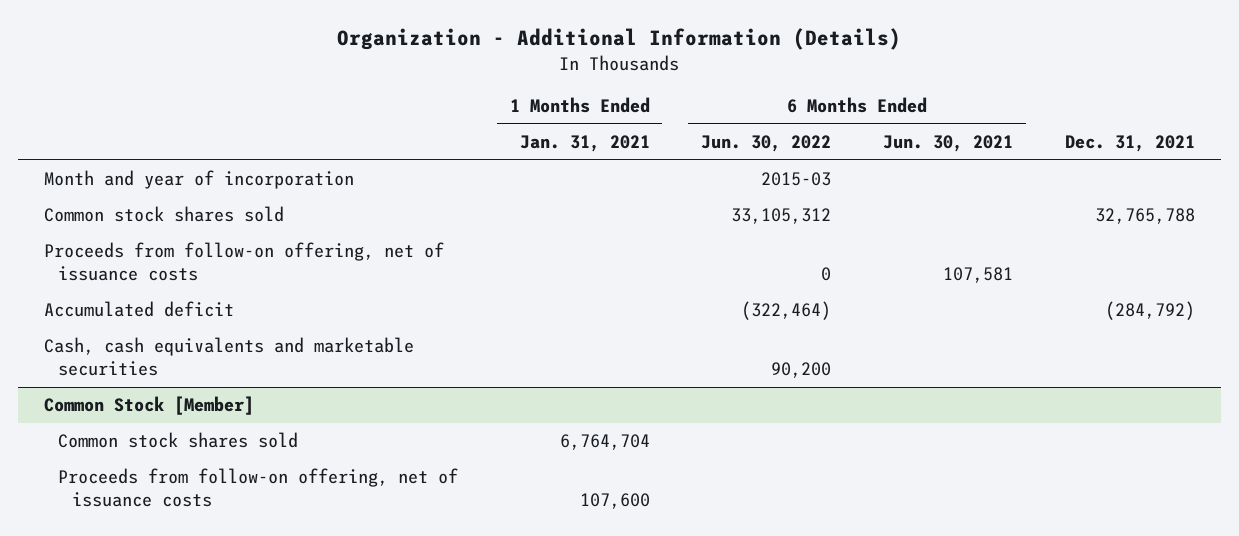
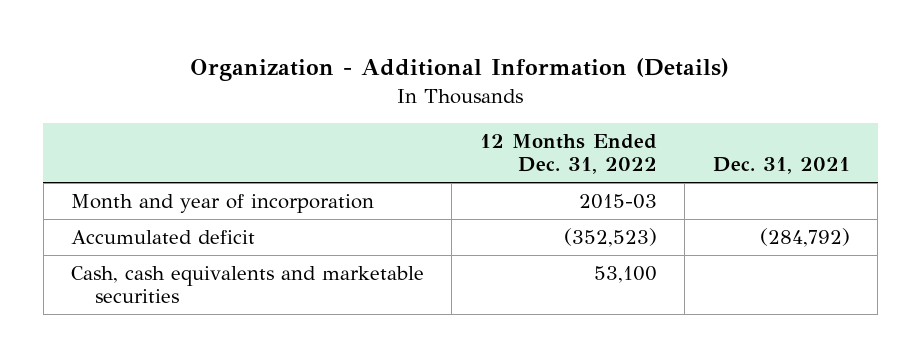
- | 1 Months Ended Jan. 31, 2021 | 6 Months Ended Jun. 30, 2022 | 6 Months Ended Jun. 30, 2021 | Dec. 31, 2021
+ | 12 Months Ended Dec. 31, 2022 | Dec. 31, 2021
- Common stock shares sold | | 33,105,312 | | 32,765,788
- Proceeds from follow-on offering, net of issuance costs | | 0 | 107,581 |
- Common Stock [Member]
- Common stock shares sold | 6,764,704 | | |
- Proceeds from follow-on offering, net of issuance costs | 107,600 | | |

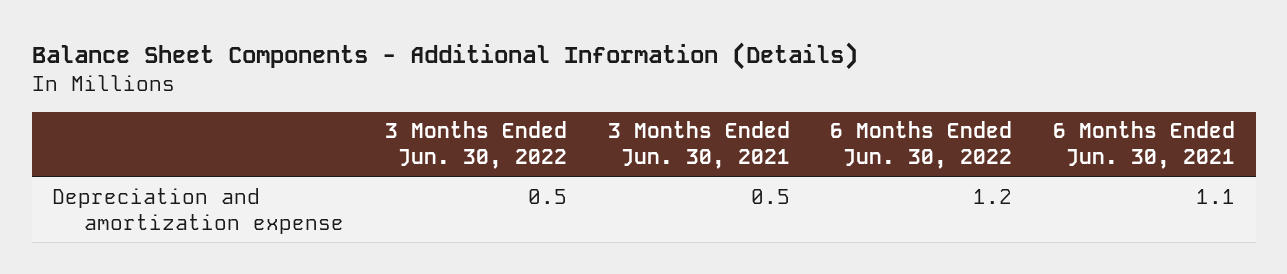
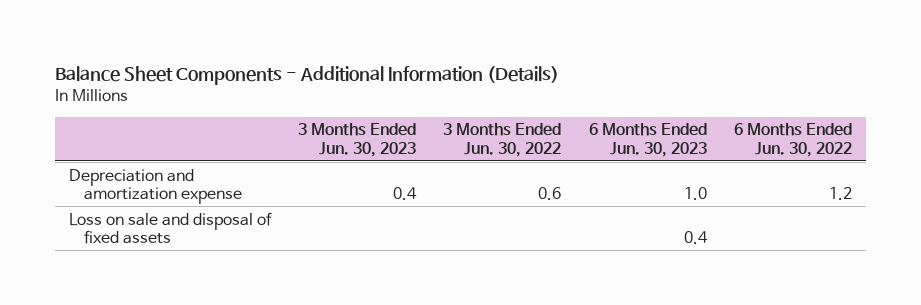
- | 3 Months Ended Jun. 30, 2022 | 3 Months Ended Jun. 30, 2021 | 6 Months Ended Jun. 30, 2022 | 6 Months Ended Jun. 30, 2021
+ | 3 Months Ended Jun. 30, 2023 | 3 Months Ended Jun. 30, 2022 | 6 Months Ended Jun. 30, 2023 | 6 Months Ended Jun. 30, 2022
- Depreciation and amortization expense | 0.5 | 0.5 | 1.2 | 1.1
+ Depreciation and amortization expense | 0.4 | 0.6 | 1.0 | 1.2
+ Loss on sale and disposal of fixed assets | | | 0.4 |

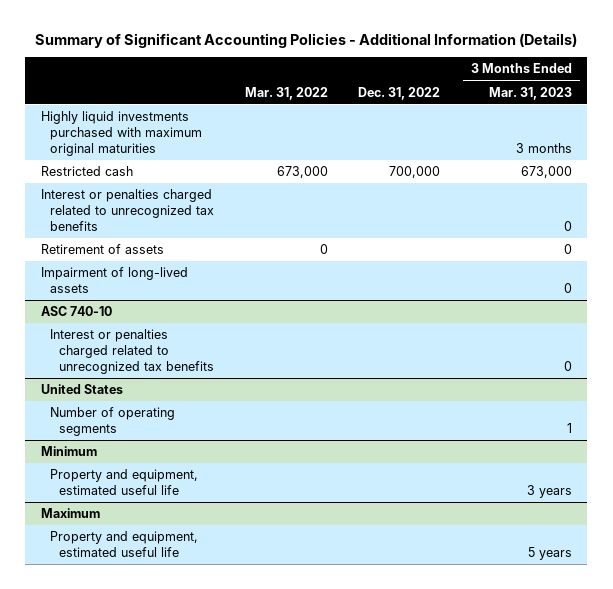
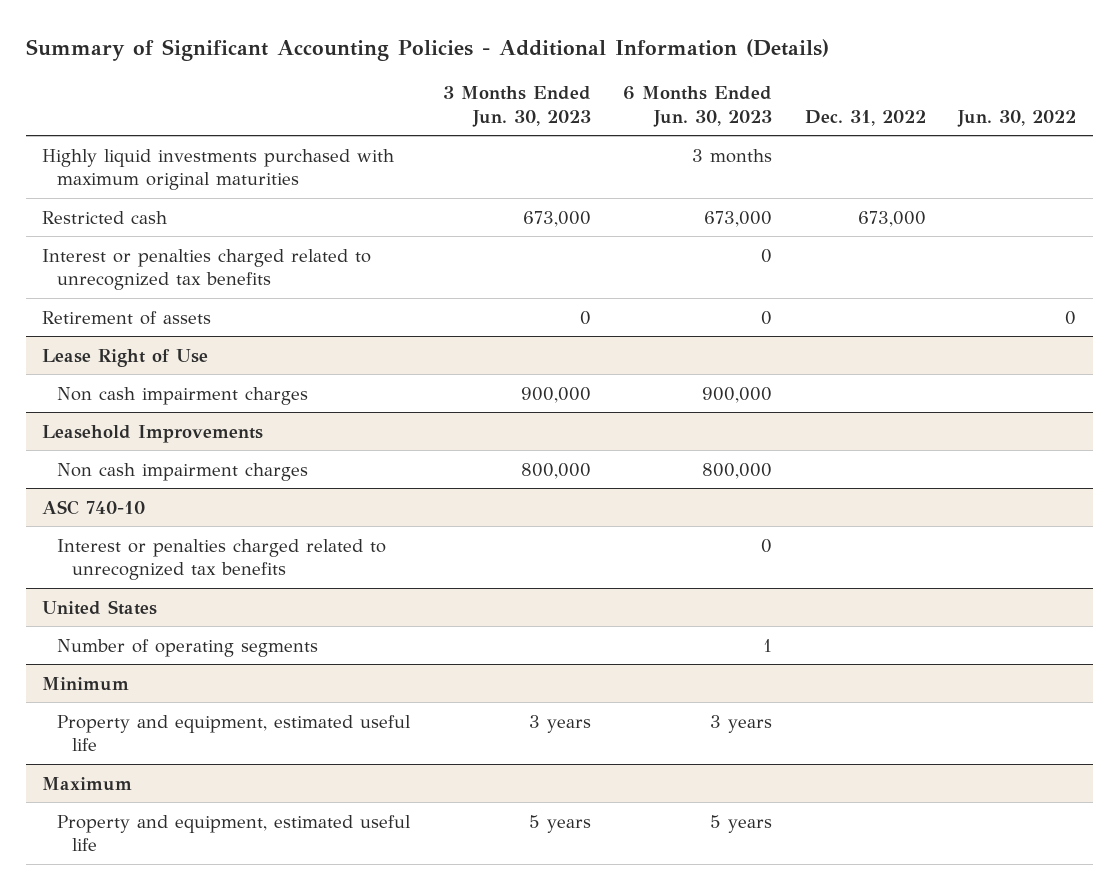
- | Mar. 31, 2022 | Dec. 31, 2022 | 3 Months Ended Mar. 31, 2023
+ | 3 Months Ended Jun. 30, 2023 | 6 Months Ended Jun. 30, 2023 | Dec. 31, 2022 | Jun. 30, 2022
- Restricted cash | 673,000 | 700,000 | 673,000
+ Restricted cash | 673,000 | 673,000 | 673,000 |
- Impairment of long-lived assets | | | 0
+ Lease Right of Use
+ Non cash impairment charges | 900,000 | 900,000 | |
+ Leasehold Improvements
+ Non cash impairment charges | 800,000 | 800,000 | |

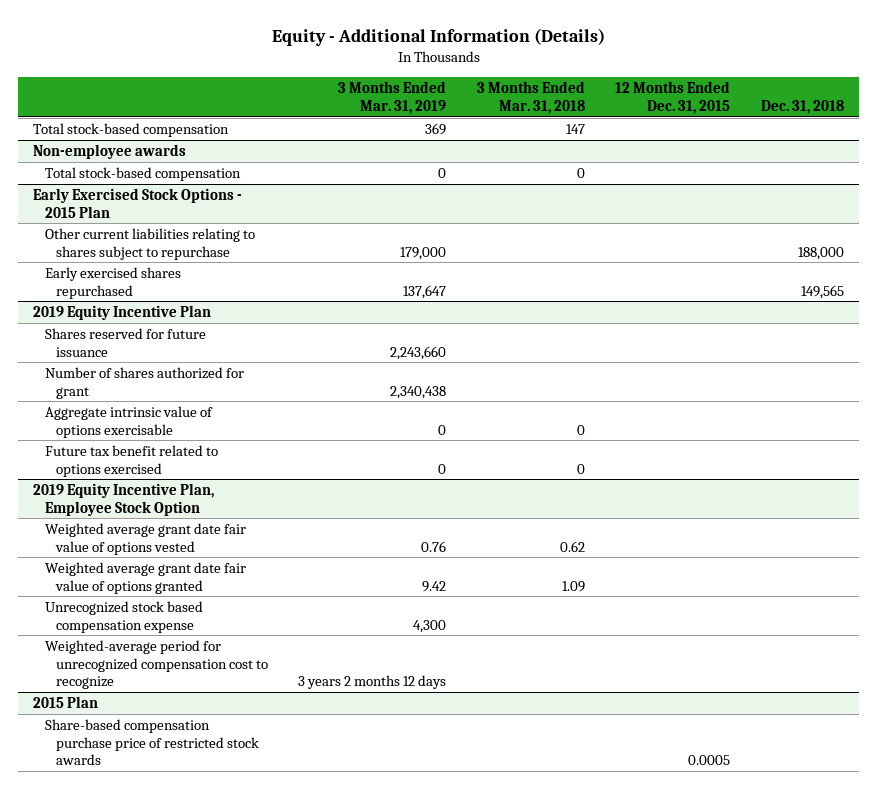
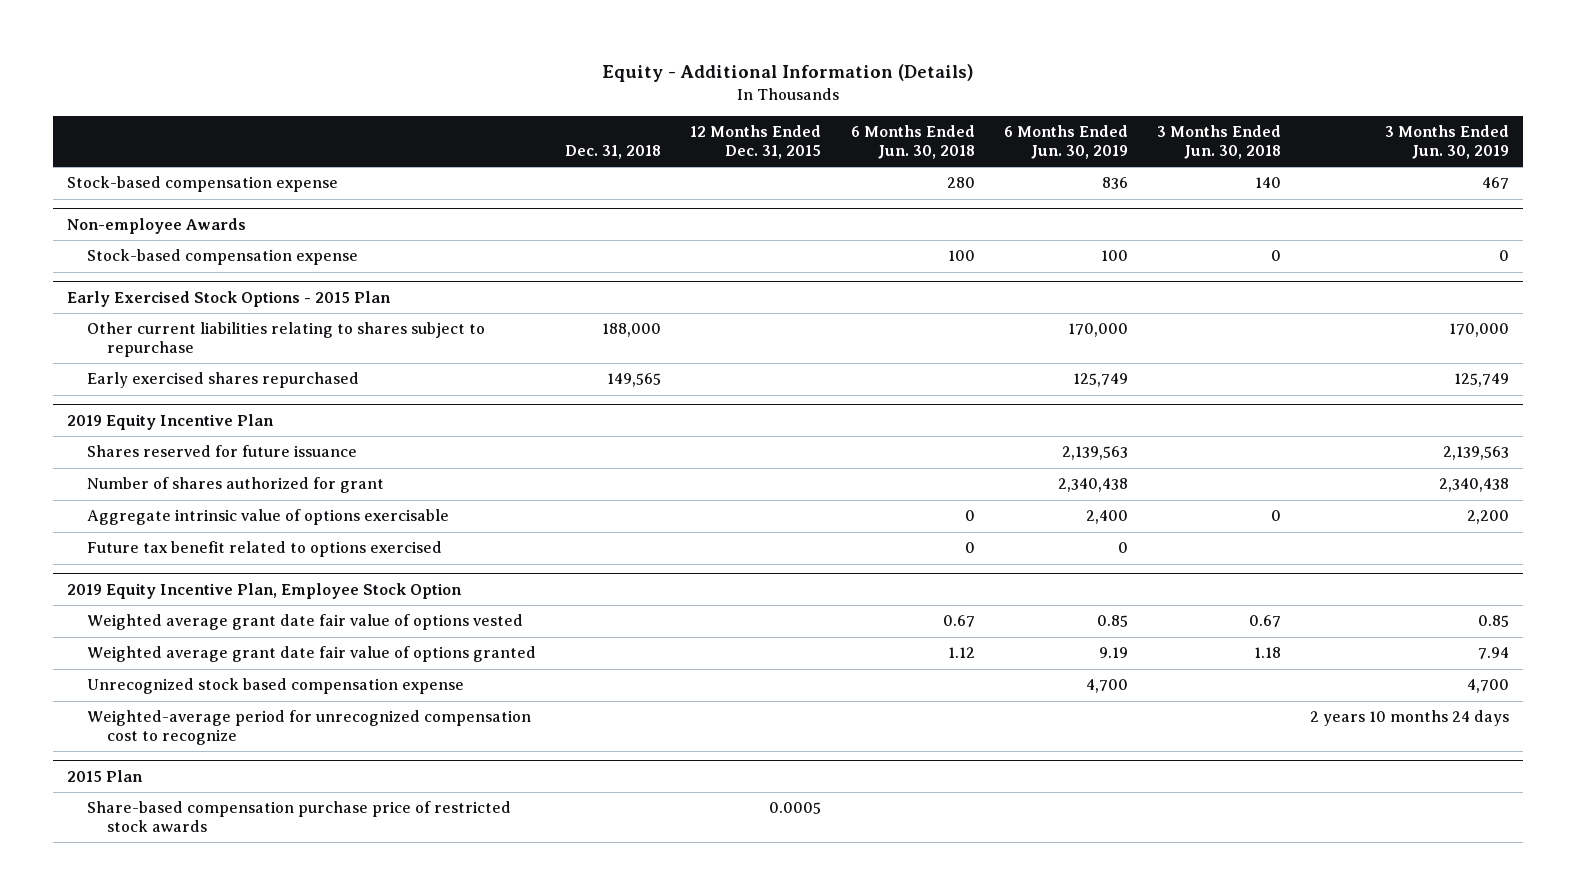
- | 3 Months Ended Mar. 31, 2019 | 3 Months Ended Mar. 31, 2018 | 12 Months Ended Dec. 31, 2015 | Dec. 31, 2018
+ | Dec. 31, 2018 | 12 Months Ended Dec. 31, 2015 | 6 Months Ended Jun. 30, 2018 | 6 Months Ended Jun. 30, 2019 | 3 Months Ended Jun. 30, 2018 | 3 Months Ended Jun. 30, 2019
- Total stock-based compensation | 369 | 147 | |
- Non-employee awards
- Total stock-based compensation | 0 | 0 | |
+ Stock-based compensation expense | | | 280 | 836 | 140 | 467
+ Non-employee Awards
+ Stock-based compensation expense | | | 100 | 100 | 0 | 0

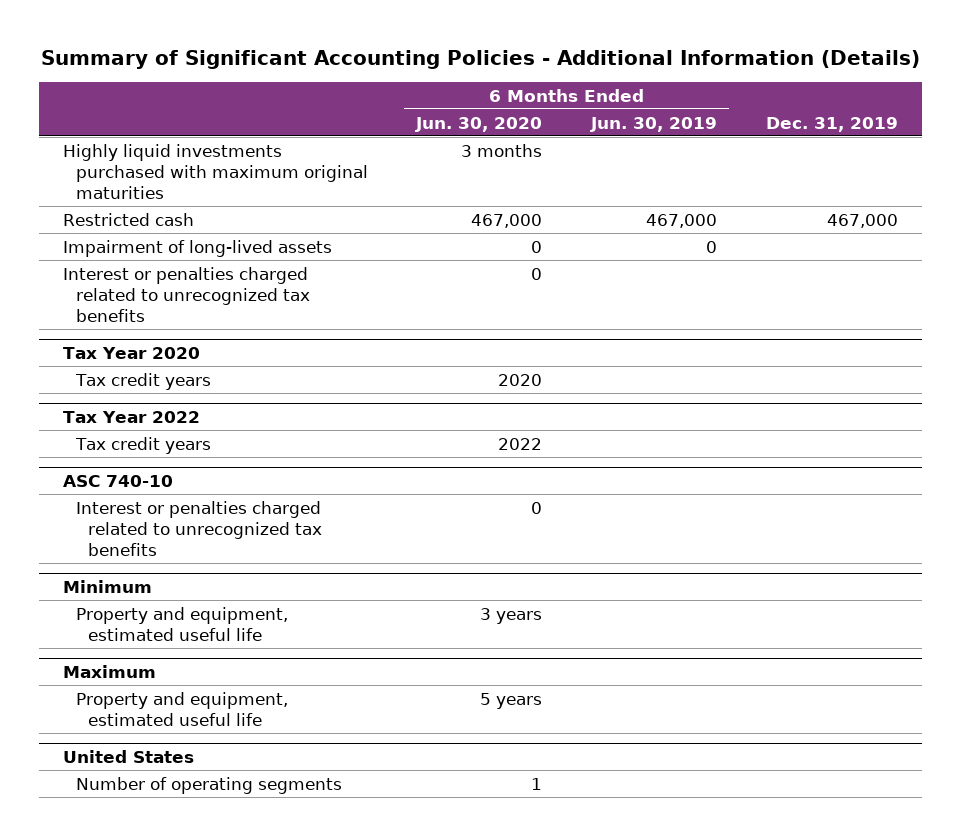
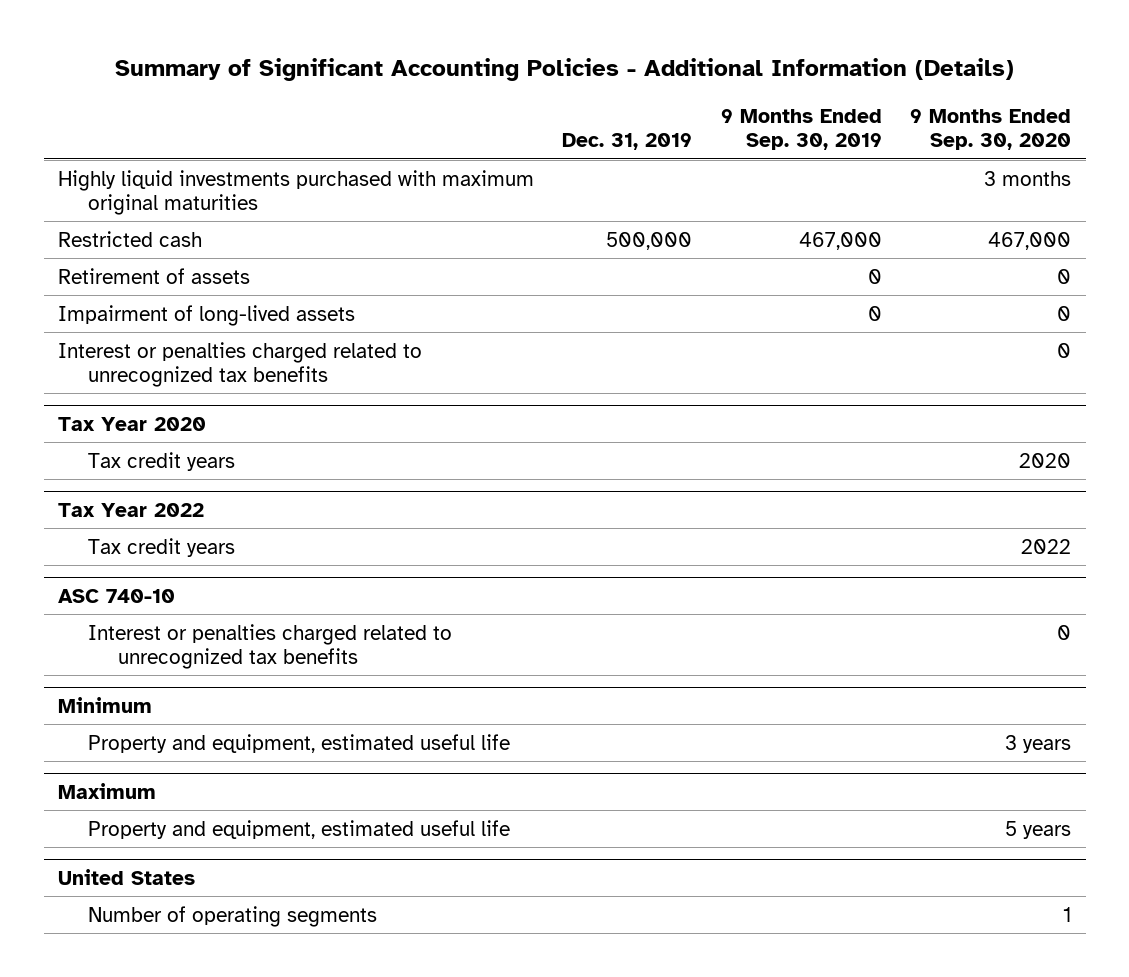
- | 6 Months Ended Jun. 30, 2020 | 6 Months Ended Jun. 30, 2019 | Dec. 31, 2019
+ | Dec. 31, 2019 | 9 Months Ended Sep. 30, 2019 | 9 Months Ended Sep. 30, 2020
- Restricted cash | 467,000 | 467,000 | 467,000
+ Restricted cash | 500,000 | 467,000 | 467,000
+ Retirement of assets | | 0 | 0

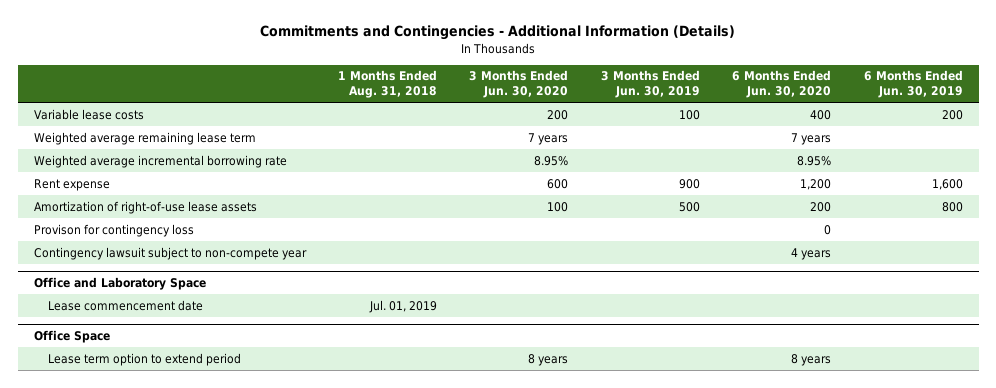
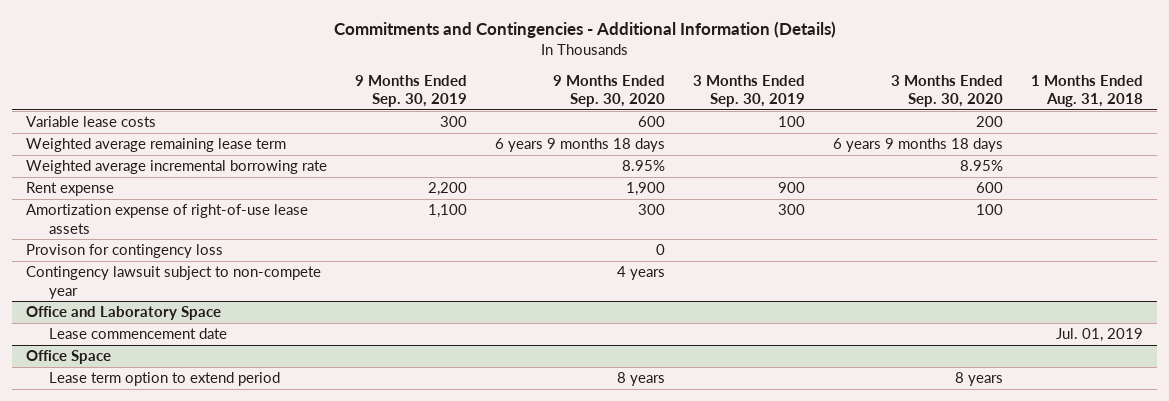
- | 1 Months Ended Aug. 31, 2018 | 3 Months Ended Jun. 30, 2020 | 3 Months Ended Jun. 30, 2019 | 6 Months Ended Jun. 30, 2020 | 6 Months Ended Jun. 30, 2019
+ | 9 Months Ended Sep. 30, 2019 | 9 Months Ended Sep. 30, 2020 | 3 Months Ended Sep. 30, 2019 | 3 Months Ended Sep. 30, 2020 | 1 Months Ended Aug. 31, 2018
- Amortization of right-of-use lease assets | | 100 | 500 | 200 | 800
+ Amortization expense of right-of-use lease assets | 1,100 | 300 | 300 | 100 |

